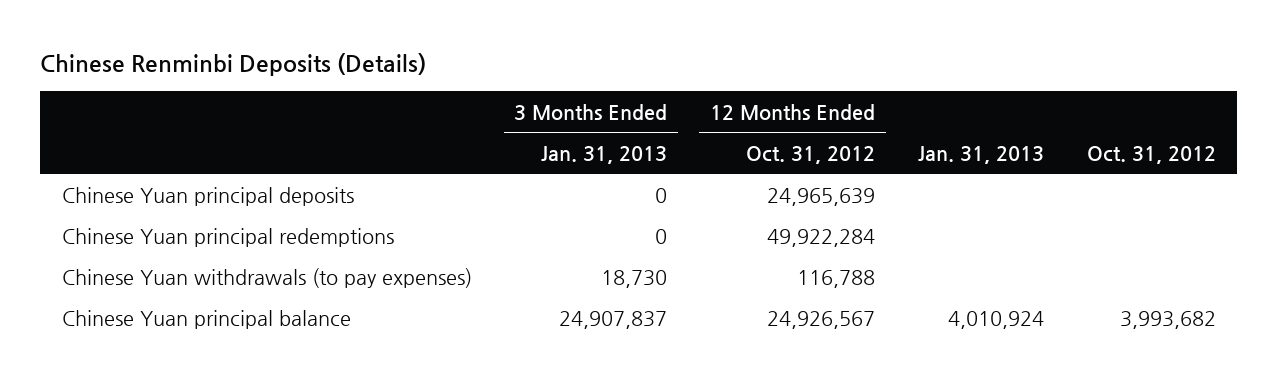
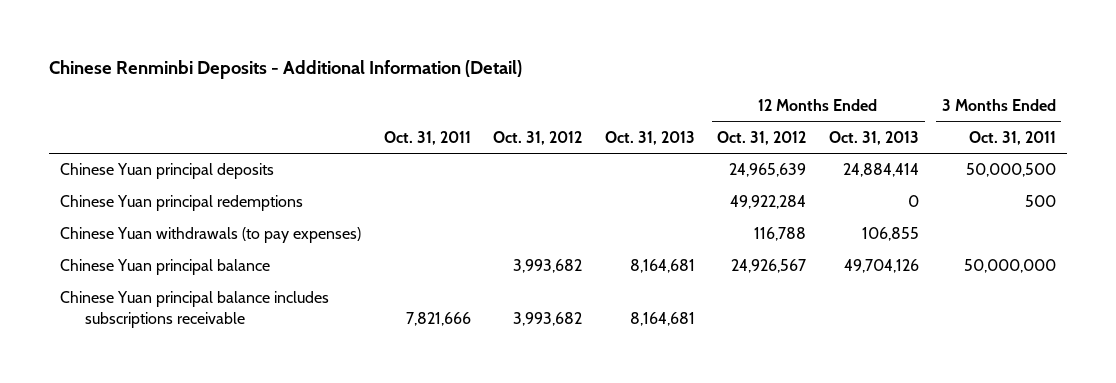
- Chinese Renminbi Deposits (Details)
+ Chinese Renminbi Deposits - Additional Information (Detail)
- | 3 Months Ended Jan. 31, 2013 | 12 Months Ended Oct. 31, 2012 | Jan. 31, 2013 | Oct. 31, 2012
+ | Oct. 31, 2011 | Oct. 31, 2012 | Oct. 31, 2013 | 12 Months Ended Oct. 31, 2012 | 12 Months Ended Oct. 31, 2013 | 3 Months Ended Oct. 31, 2011
+ Chinese Yuan principal balance includes subscriptions receivable | 7,821,666 | 3,993,682 | 8,164,681 | | |

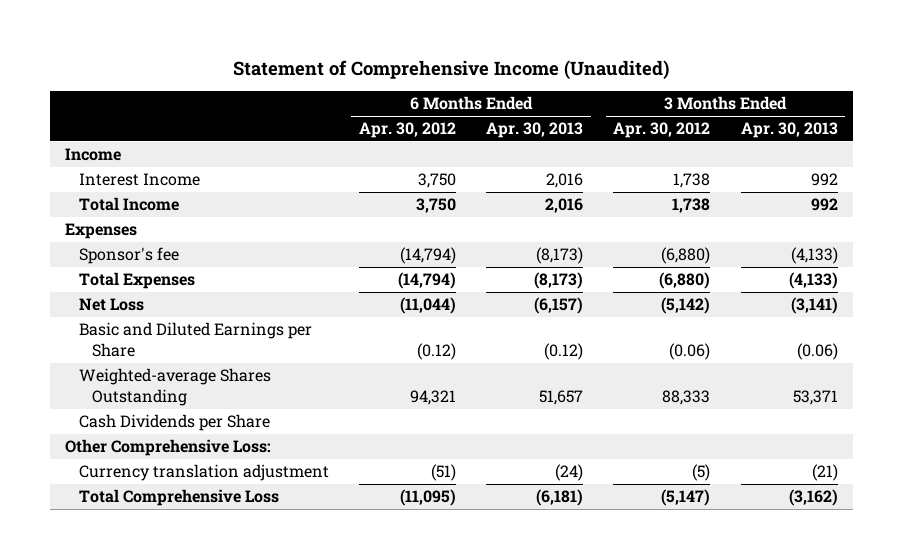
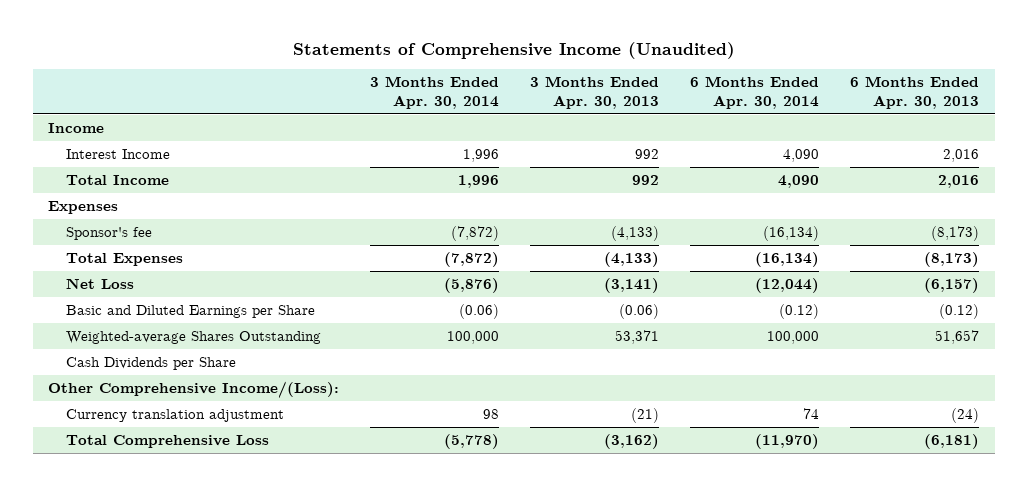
- Statement of Comprehensive Income (Unaudited)
+ Statements of Comprehensive Income (Unaudited)
- | 6 Months Ended Apr. 30, 2012 | 6 Months Ended Apr. 30, 2013 | 3 Months Ended Apr. 30, 2012 | 3 Months Ended Apr. 30, 2013
+ | 3 Months Ended Apr. 30, 2014 | 3 Months Ended Apr. 30, 2013 | 6 Months Ended Apr. 30, 2014 | 6 Months Ended Apr. 30, 2013
- Other Comprehensive Loss:
+ Other Comprehensive Income/(Loss):

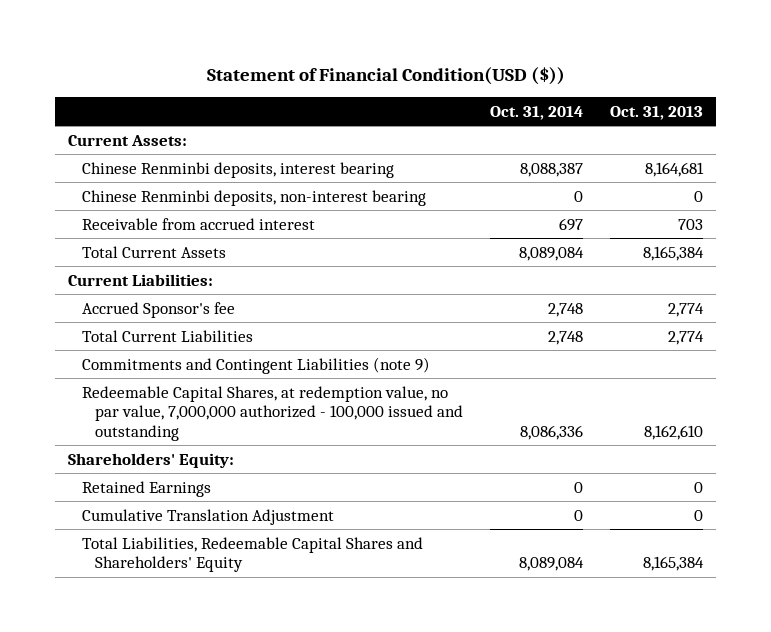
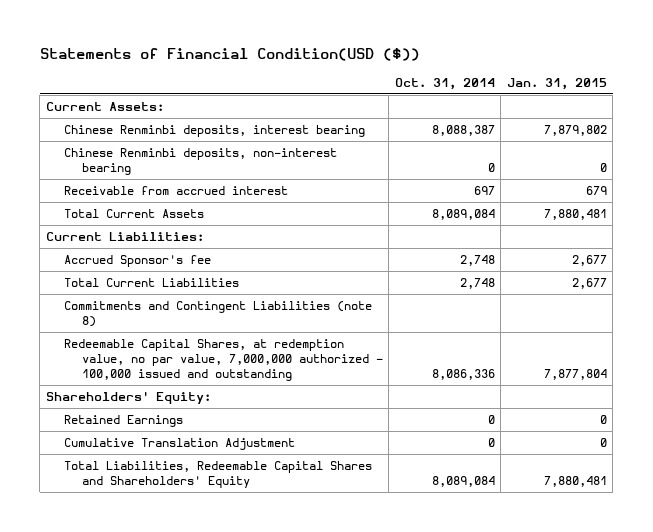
- Statement of Financial Condition(USD ($))
+ Statements of Financial Condition(USD ($))
- | Oct. 31, 2014 | Oct. 31, 2013
+ | Oct. 31, 2014 | Jan. 31, 2015
- Commitments and Contingent Liabilities (note 9)
+ Commitments and Contingent Liabilities (note 8)

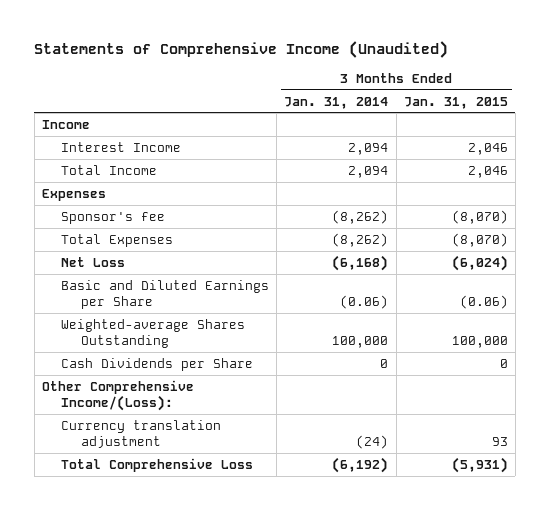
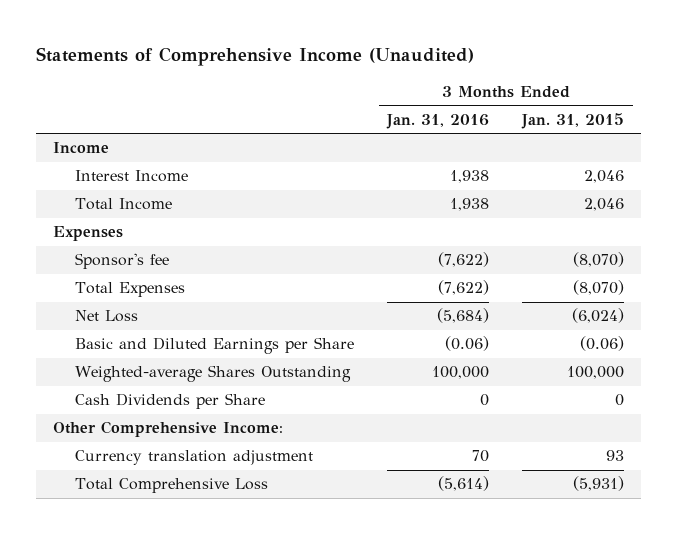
- | 3 Months Ended Jan. 31, 2014 | 3 Months Ended Jan. 31, 2015
+ | 3 Months Ended Jan. 31, 2016 | 3 Months Ended Jan. 31, 2015
- Other Comprehensive Income/(Loss):
+ Other Comprehensive Income:

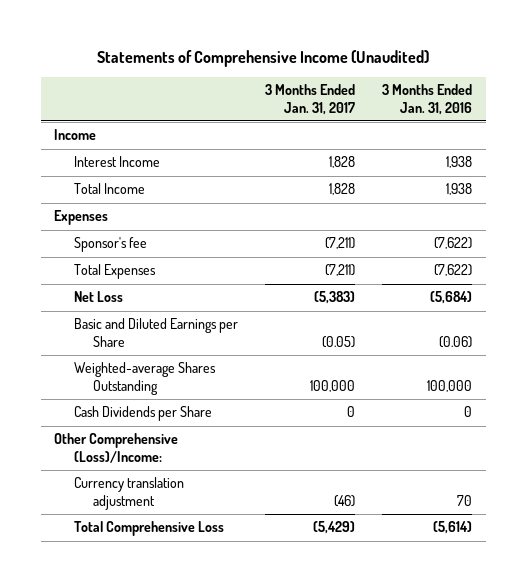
- | 3 Months Ended Jan. 31, 2016 | 3 Months Ended Jan. 31, 2015
+ | 3 Months Ended Jan. 31, 2017 | 3 Months Ended Jan. 31, 2016
- Other Comprehensive Income:
+ Other Comprehensive (Loss)/Income:

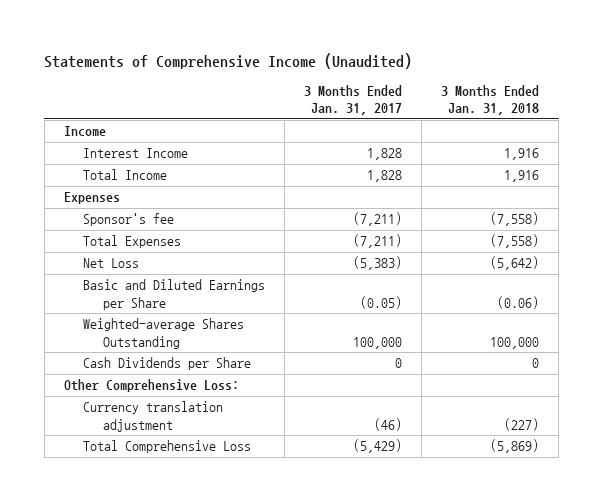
- | 3 Months Ended Jan. 31, 2017 | 3 Months Ended Jan. 31, 2016
+ | 3 Months Ended Jan. 31, 2017 | 3 Months Ended Jan. 31, 2018
- Other Comprehensive (Loss)/Income:
+ Other Comprehensive Loss:

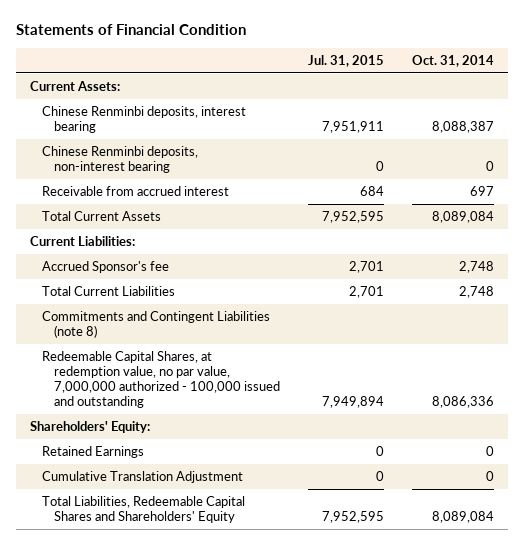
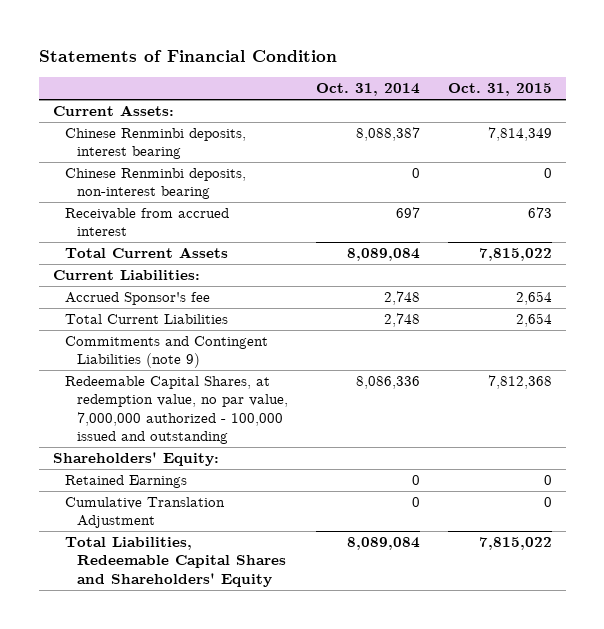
- | Jul. 31, 2015 | Oct. 31, 2014
+ | Oct. 31, 2014 | Oct. 31, 2015
- Commitments and Contingent Liabilities (note 8)
+ Commitments and Contingent Liabilities (note 9)

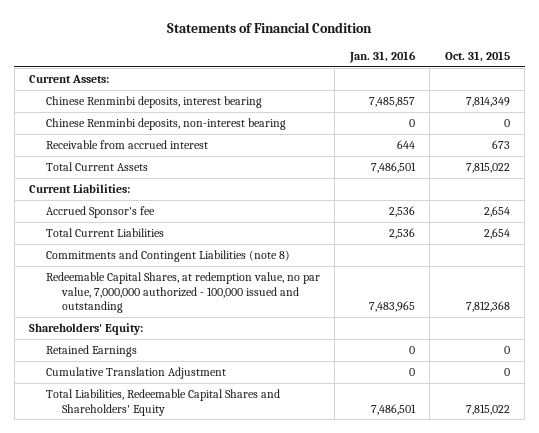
- | Oct. 31, 2014 | Oct. 31, 2015
+ | Jan. 31, 2016 | Oct. 31, 2015
- Commitments and Contingent Liabilities (note 9)
+ Commitments and Contingent Liabilities (note 8)

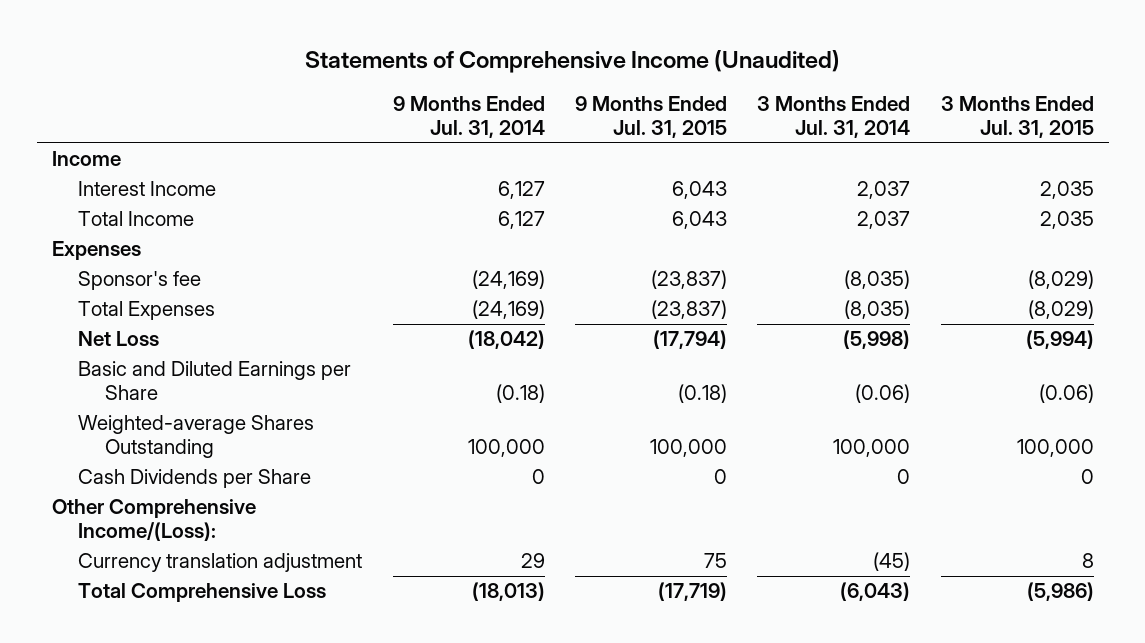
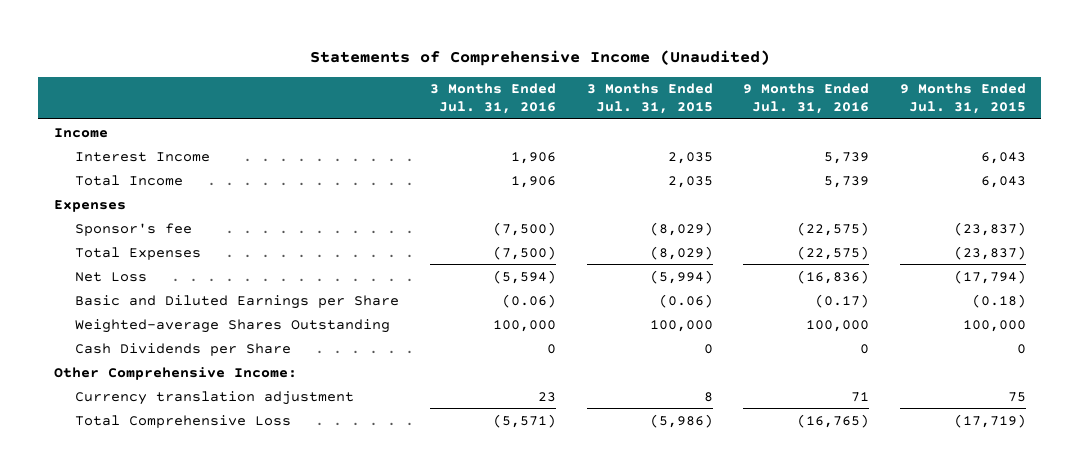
- | 9 Months Ended Jul. 31, 2014 | 9 Months Ended Jul. 31, 2015 | 3 Months Ended Jul. 31, 2014 | 3 Months Ended Jul. 31, 2015
+ | 3 Months Ended Jul. 31, 2016 | 3 Months Ended Jul. 31, 2015 | 9 Months Ended Jul. 31, 2016 | 9 Months Ended Jul. 31, 2015
- Other Comprehensive Income/(Loss):
+ Other Comprehensive Income:

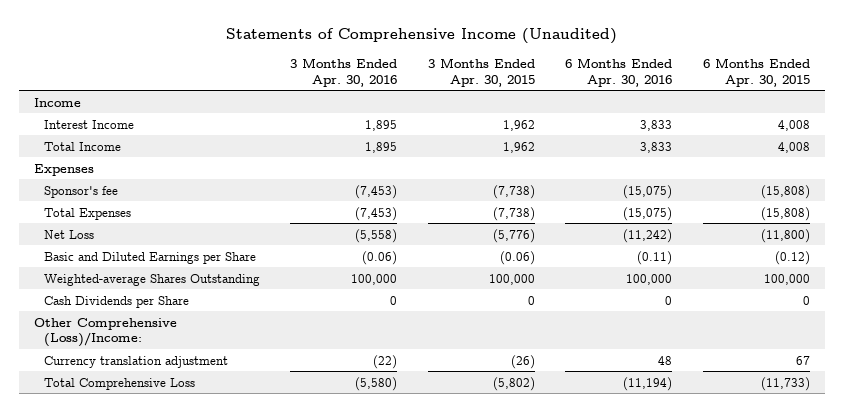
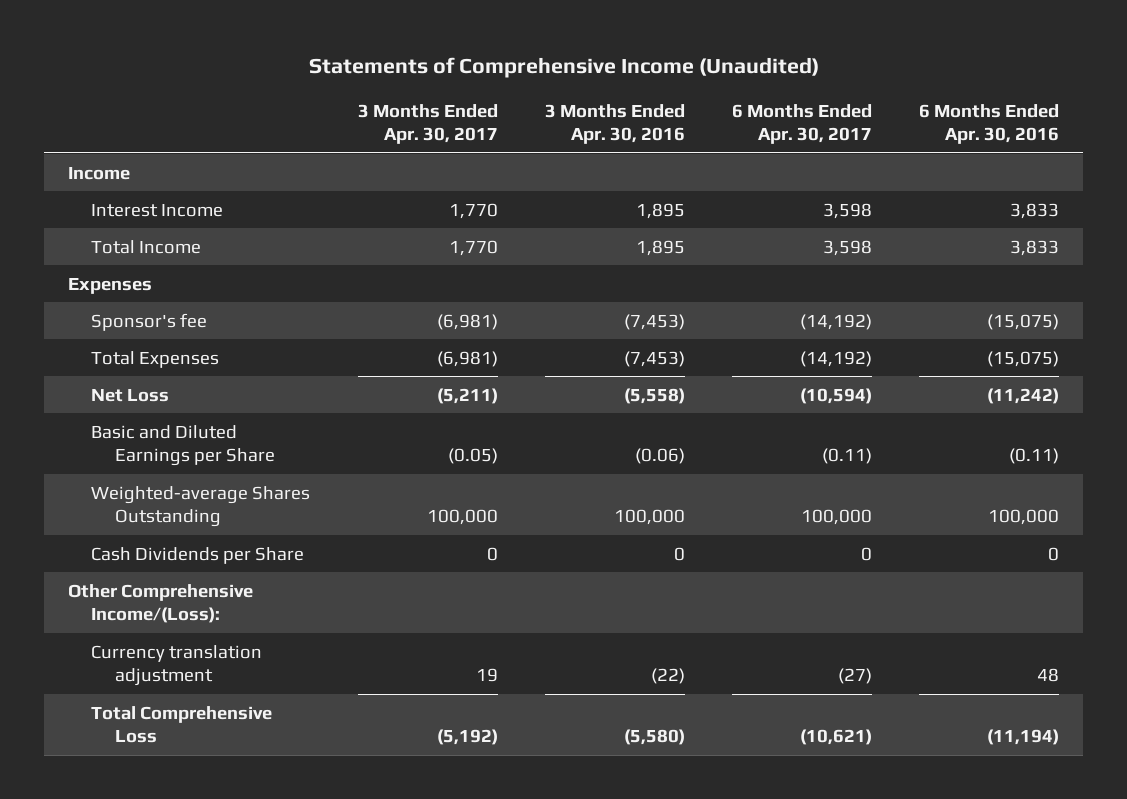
- | 3 Months Ended Apr. 30, 2016 | 3 Months Ended Apr. 30, 2015 | 6 Months Ended Apr. 30, 2016 | 6 Months Ended Apr. 30, 2015
+ | 3 Months Ended Apr. 30, 2017 | 3 Months Ended Apr. 30, 2016 | 6 Months Ended Apr. 30, 2017 | 6 Months Ended Apr. 30, 2016
- Other Comprehensive (Loss)/Income:
+ Other Comprehensive Income/(Loss):

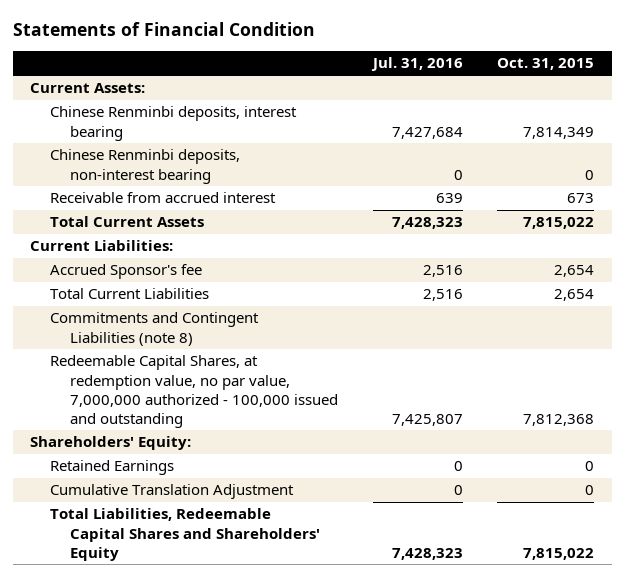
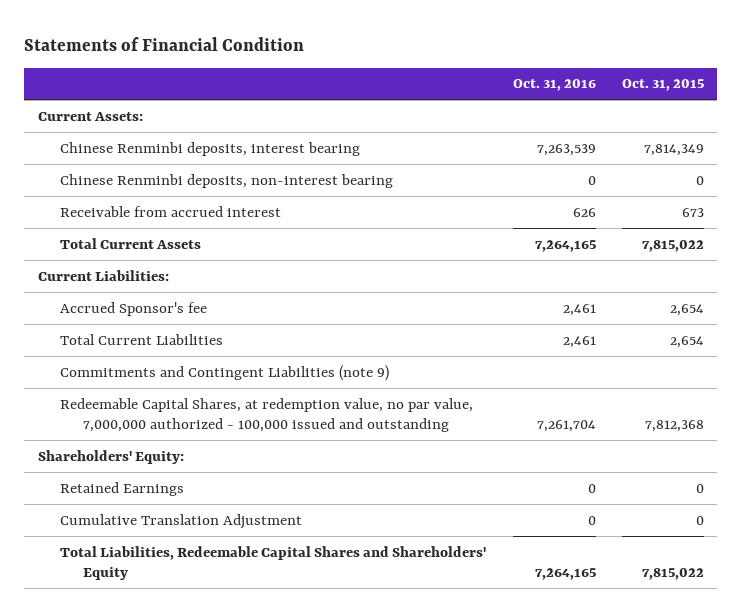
- | Jul. 31, 2016 | Oct. 31, 2015
+ | Oct. 31, 2016 | Oct. 31, 2015
- Commitments and Contingent Liabilities (note 8)
+ Commitments and Contingent Liabilities (note 9)

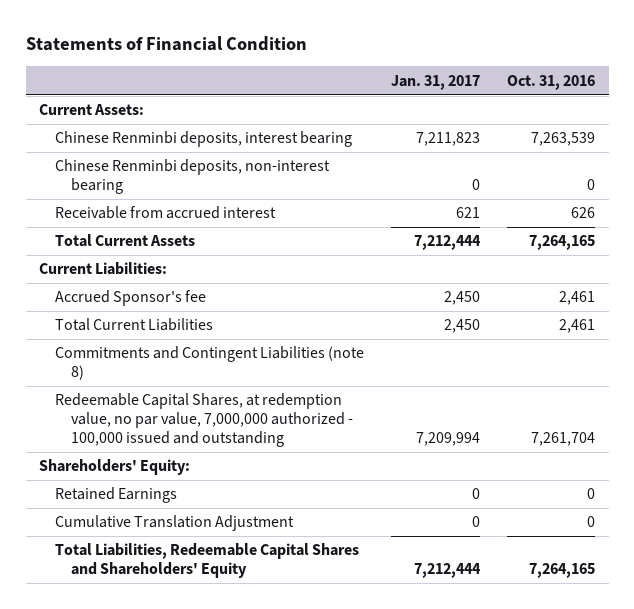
- | Oct. 31, 2016 | Oct. 31, 2015
+ | Jan. 31, 2017 | Oct. 31, 2016
- Commitments and Contingent Liabilities (note 9)
+ Commitments and Contingent Liabilities (note 8)

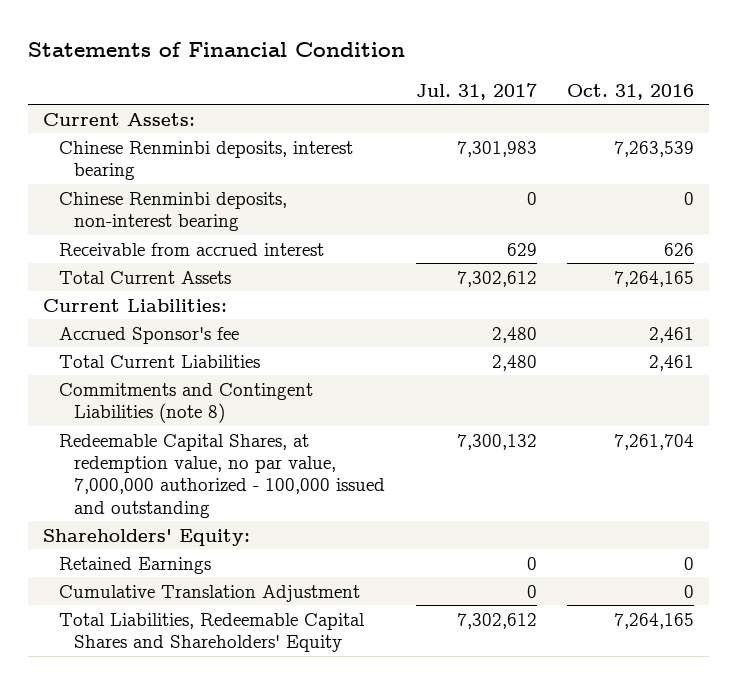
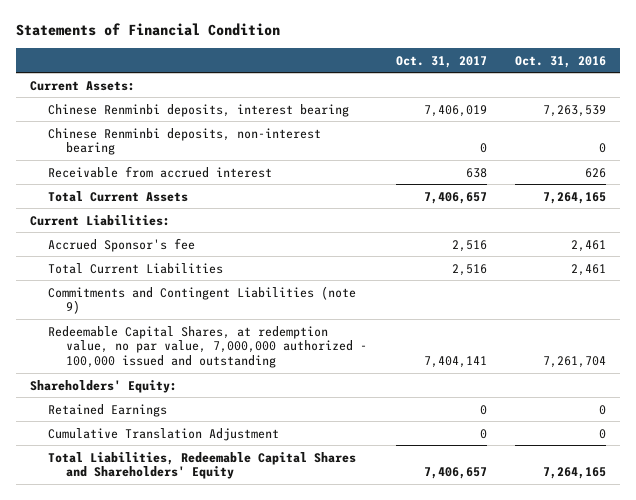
- | Jul. 31, 2017 | Oct. 31, 2016
+ | Oct. 31, 2017 | Oct. 31, 2016
- Commitments and Contingent Liabilities (note 8)
+ Commitments and Contingent Liabilities (note 9)

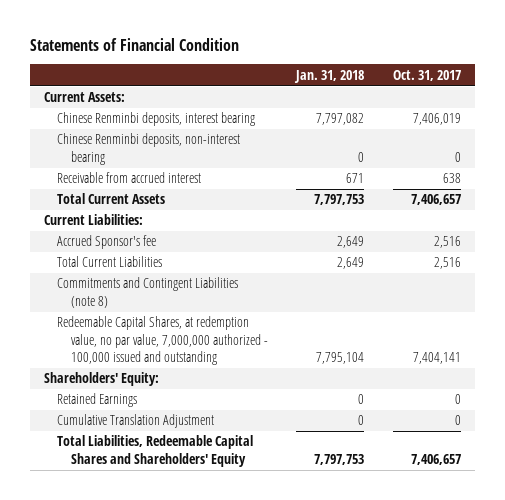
- | Oct. 31, 2017 | Oct. 31, 2016
+ | Jan. 31, 2018 | Oct. 31, 2017
- Commitments and Contingent Liabilities (note 9)
+ Commitments and Contingent Liabilities (note 8)

